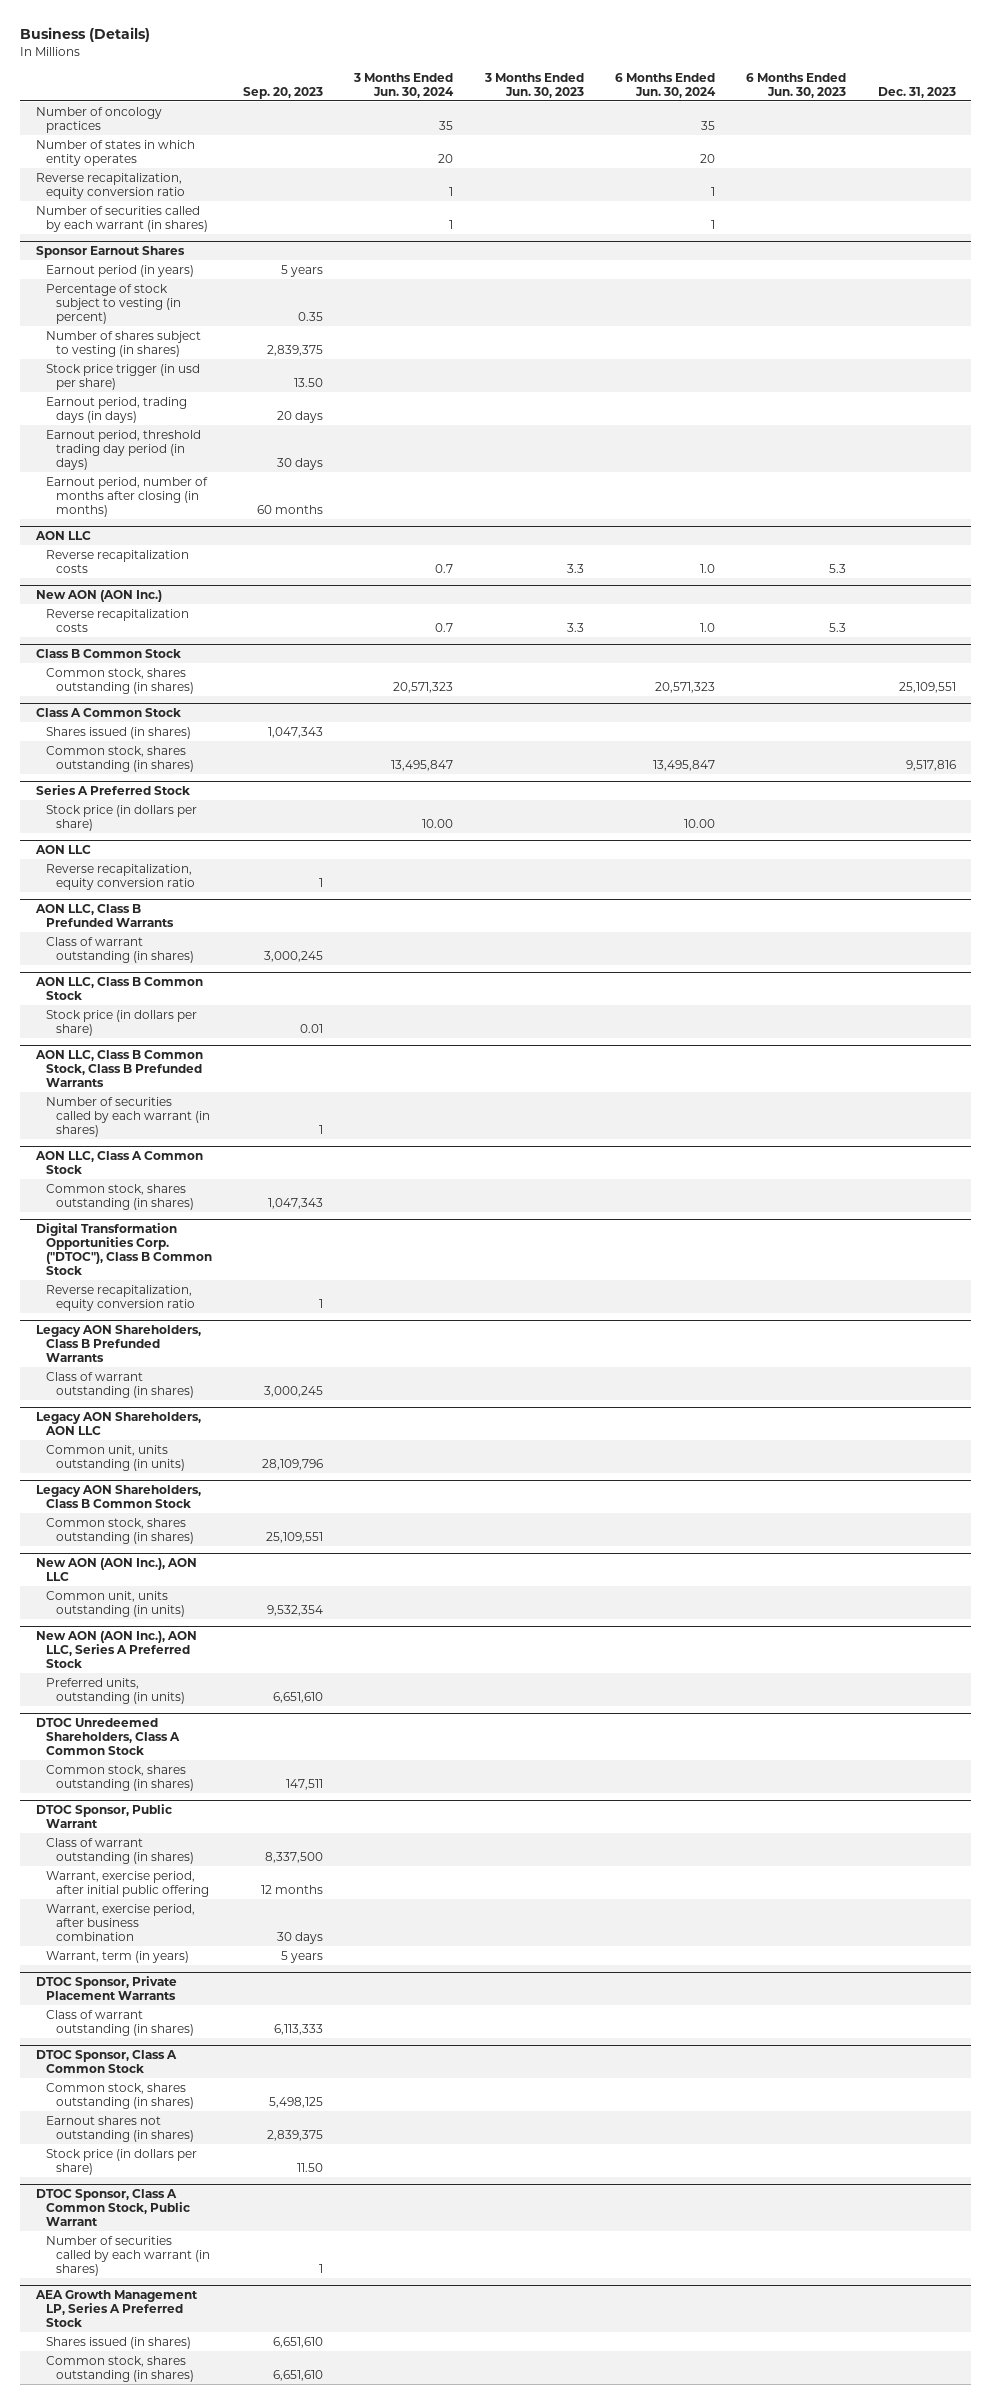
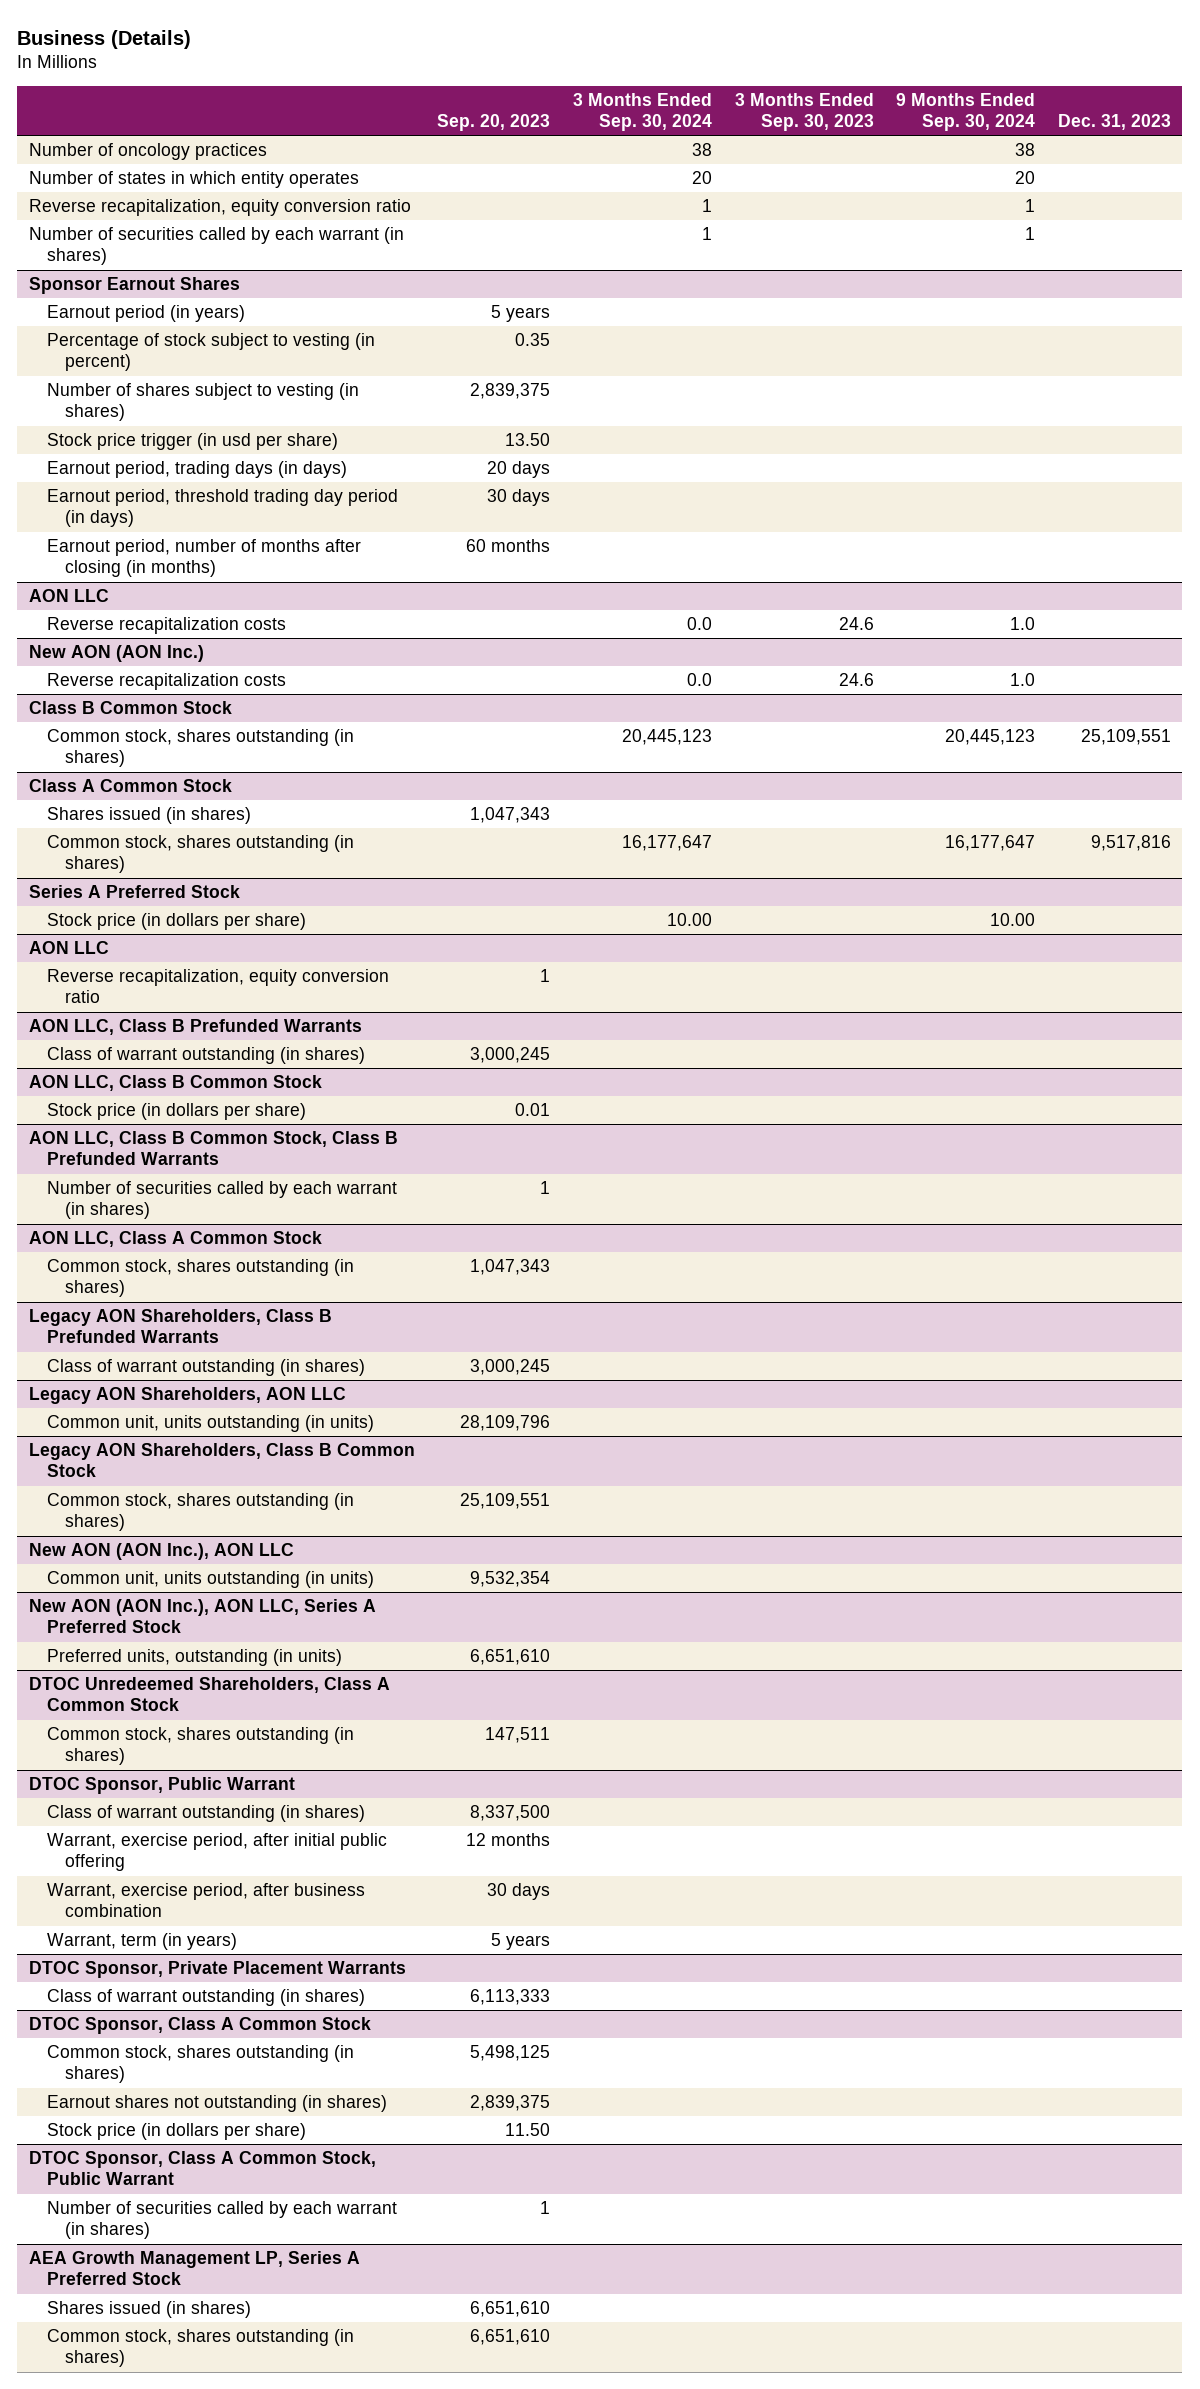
- | Sep. 20, 2023 | 3 Months Ended Jun. 30, 2024 | 3 Months Ended Jun. 30, 2023 | 6 Months Ended Jun. 30, 2024 | 6 Months Ended Jun. 30, 2023 | Dec. 31, 2023
+ | Sep. 20, 2023 | 3 Months Ended Sep. 30, 2024 | 3 Months Ended Sep. 30, 2023 | 9 Months Ended Sep. 30, 2024 | Dec. 31, 2023
- Digital Transformation Opportunities Corp. ("DTOC"), Class B Common Stock
- Reverse recapitalization, equity conversion ratio | 1 | | | | |

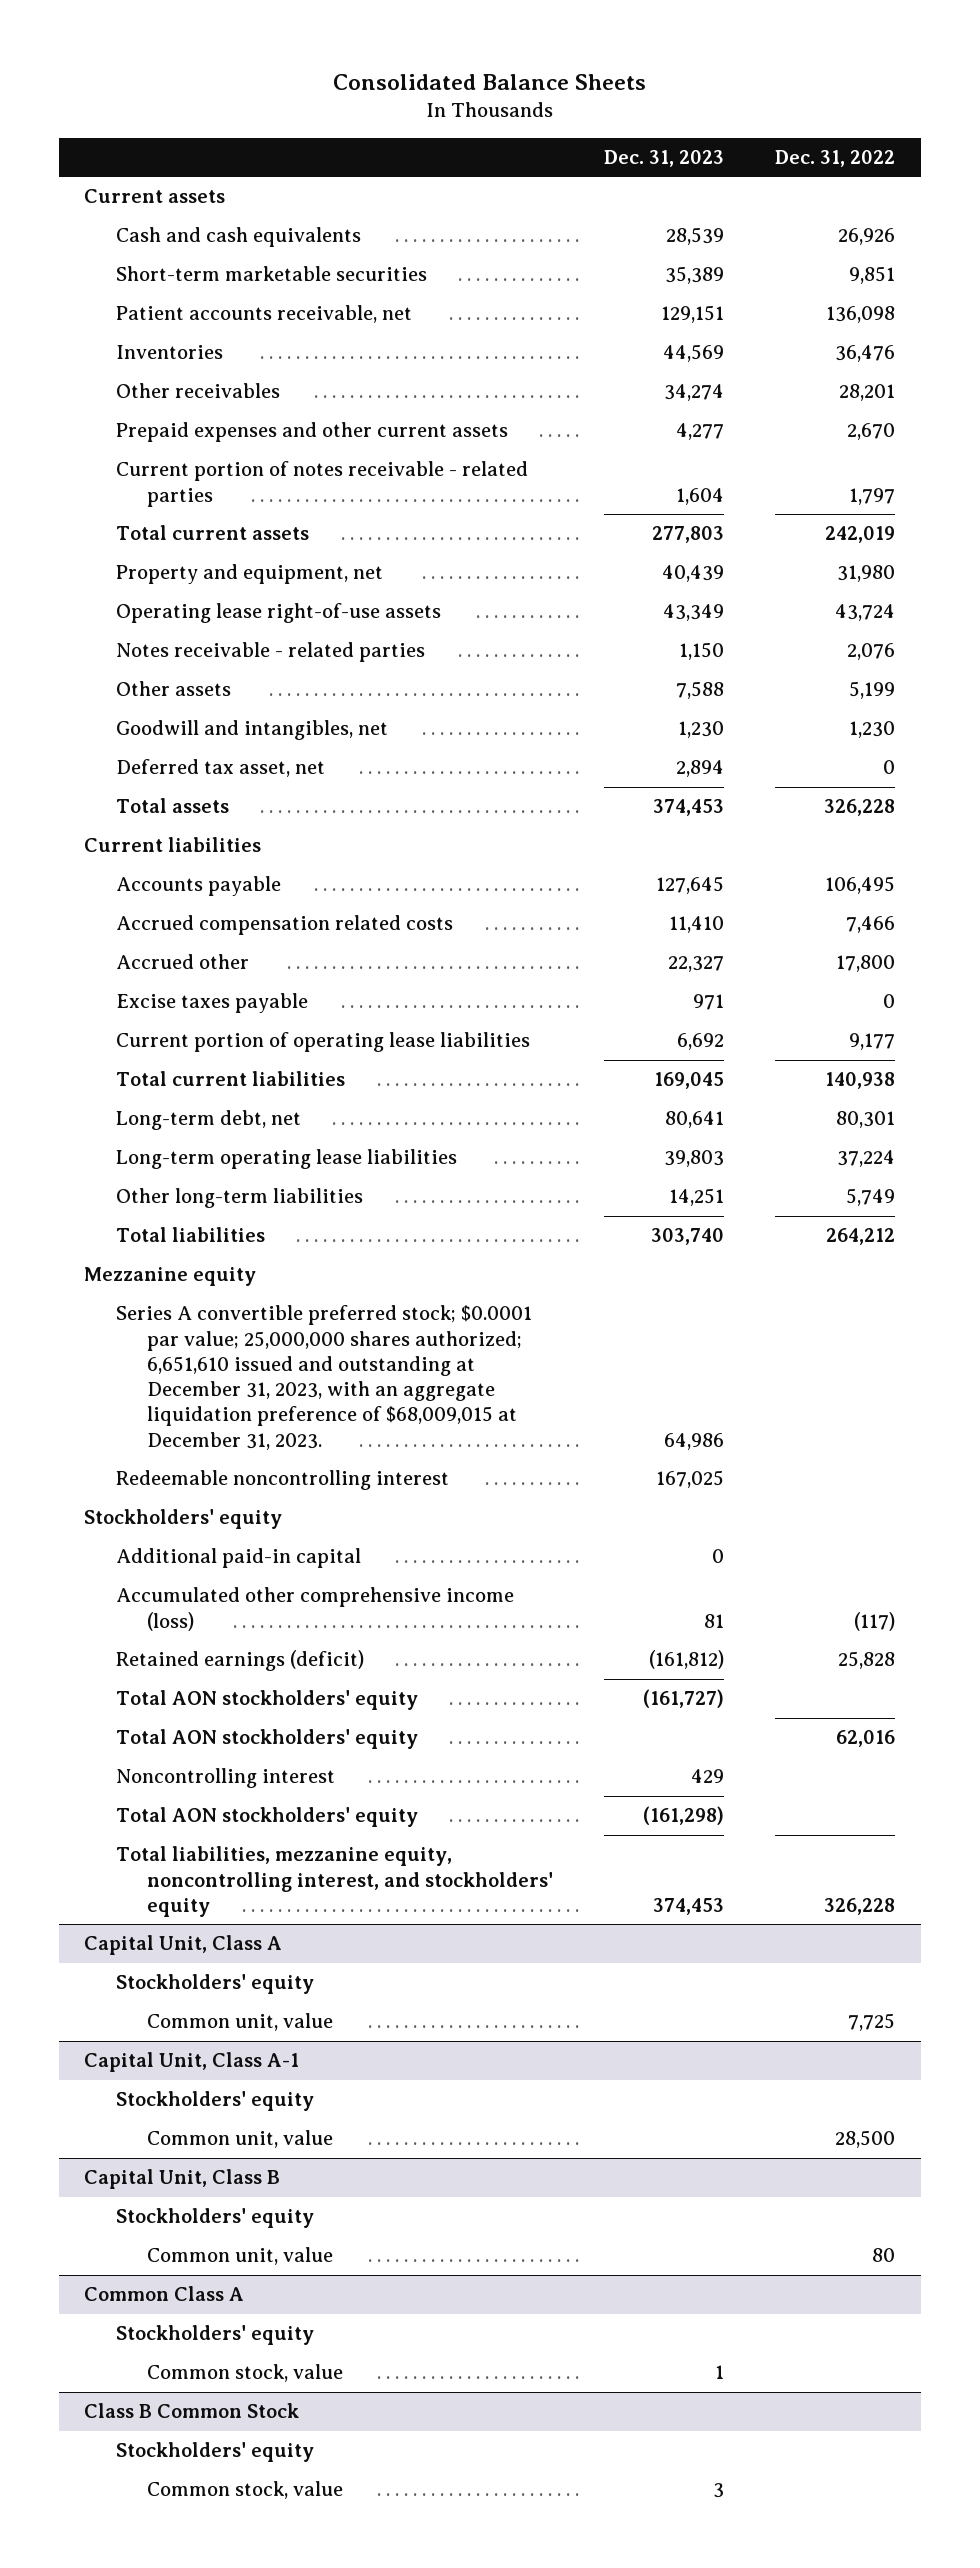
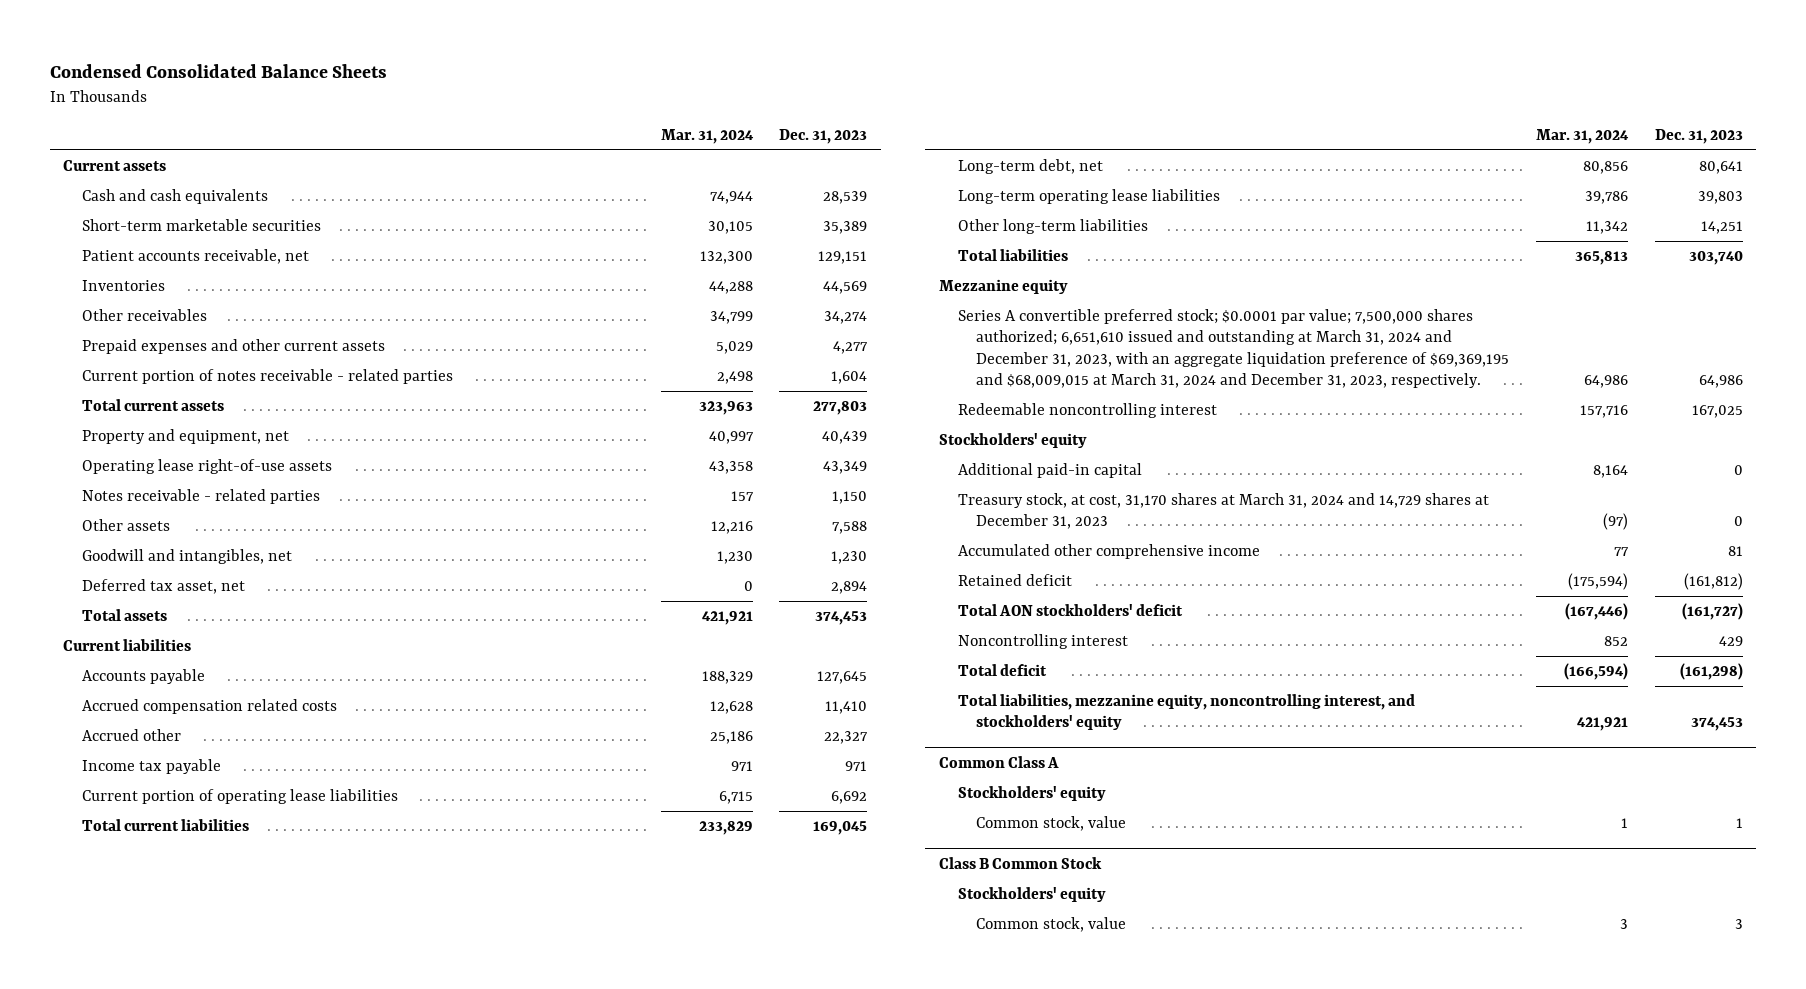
- Consolidated Balance Sheets
+ Condensed Consolidated Balance Sheets
- | Dec. 31, 2023 | Dec. 31, 2022
+ | Mar. 31, 2024 | Dec. 31, 2023
- Excise taxes payable | 971 | 0
+ Income tax payable | 971 | 971
- Series A convertible preferred stock; $0.0001 par value; 25,000,000 shares authorized; 6,651,610 issued and outstanding at December 31, 2023, with an aggregate liquidation preference of $68,009,015 at December 31, 2023. | 64,986 |
+ Series A convertible preferred stock; $0.0001 par value; 7,500,000 shares authorized; 6,651,610 issued and outstanding at March 31, 2024 and December 31, 2023, with an aggregate liquidation preference of $69,369,195 and $68,009,015 at March 31, 2024 and December 31, 2023, respectively. | 64,986 | 64,986
- Accumulated other comprehensive income (loss) | 81 | (117)
- Retained earnings (deficit) | (161,812) | 25,828
- Total AON stockholders' equity | (161,727) |
- Total AON stockholders' equity | | 62,016
+ Treasury stock, at cost, 31,170 shares at March 31, 2024 and 14,729 shares at December 31, 2023 | (97) | 0
+ Accumulated other comprehensive income | 77 | 81
+ Retained deficit | (175,594) | (161,812)
+ Total AON stockholders' deficit | (167,446) | (161,727)
- Total AON stockholders' equity | (161,298) |
+ Total deficit | (166,594) | (161,298)
- Capital Unit, Class A
- Stockholders' equity
- Common unit, value | | 7,725
- Capital Unit, Class A-1
- Stockholders' equity
- Common unit, value | | 28,500
- Capital Unit, Class B
- Stockholders' equity
- Common unit, value | | 80

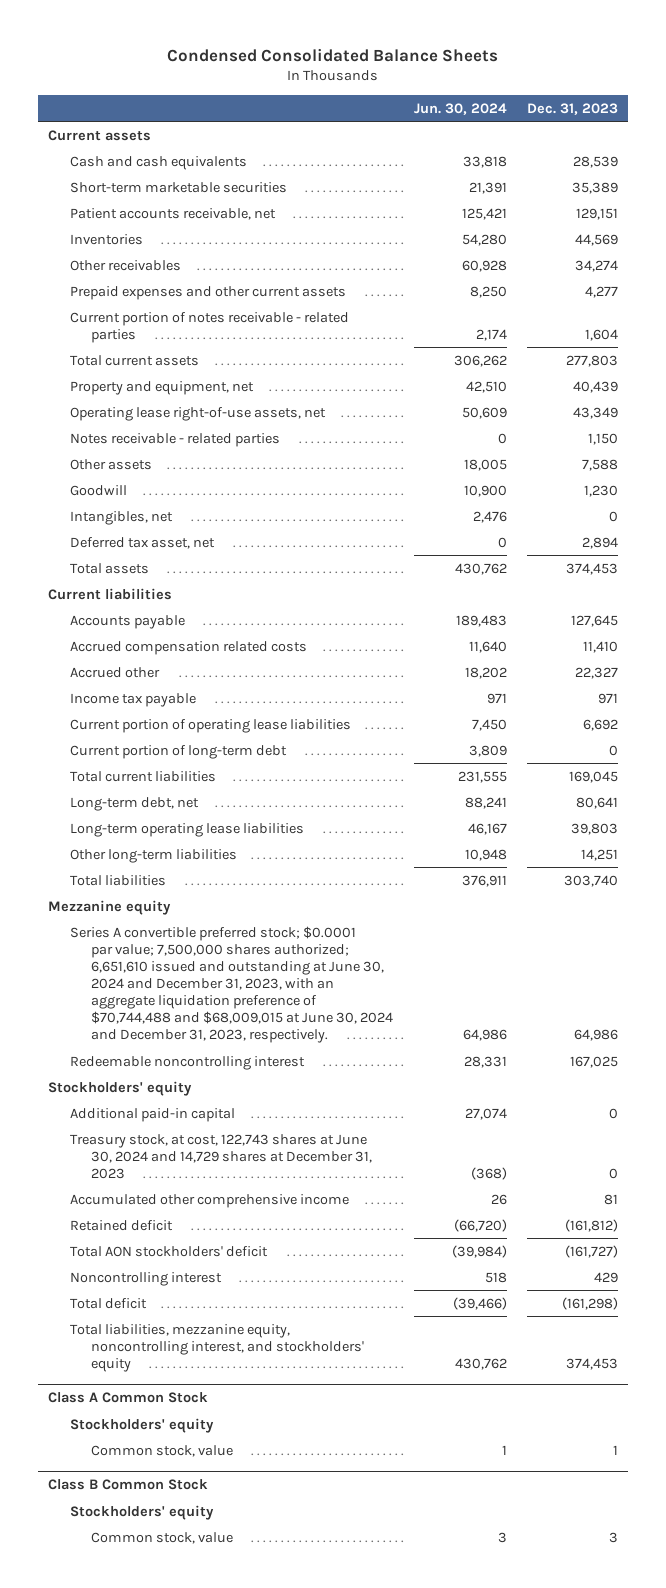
- | Mar. 31, 2024 | Dec. 31, 2023
+ | Jun. 30, 2024 | Dec. 31, 2023
- Operating lease right-of-use assets | 43,358 | 43,349
+ Operating lease right-of-use assets, net | 50,609 | 43,349
- Goodwill and intangibles, net | 1,230 | 1,230
+ Goodwill | 10,900 | 1,230
+ Intangibles, net | 2,476 | 0
+ Current portion of long-term debt | 3,809 | 0
- Series A convertible preferred stock; $0.0001 par value; 7,500,000 shares authorized; 6,651,610 issued and outstanding at March 31, 2024 and December 31, 2023, with an aggregate liquidation preference of $69,369,195 and $68,009,015 at March 31, 2024 and December 31, 2023, respectively. | 64,986 | 64,986
+ Series A convertible preferred stock; $0.0001 par value; 7,500,000 shares authorized; 6,651,610 issued and outstanding at June 30, 2024 and December 31, 2023, with an aggregate liquidation preference of $70,744,488 and $68,009,015 at June 30, 2024 and December 31, 2023, respectively. | 64,986 | 64,986
- Treasury stock, at cost, 31,170 shares at March 31, 2024 and 14,729 shares at December 31, 2023 | (97) | 0
+ Treasury stock, at cost, 122,743 shares at June 30, 2024 and 14,729 shares at December 31, 2023 | (368) | 0
- Common Class A
+ Class A Common Stock

